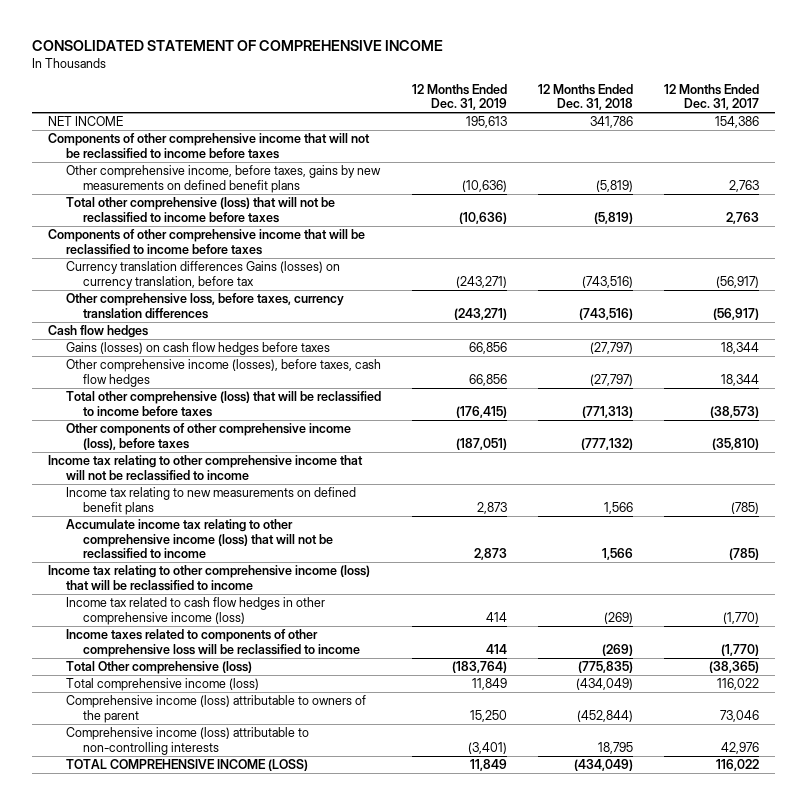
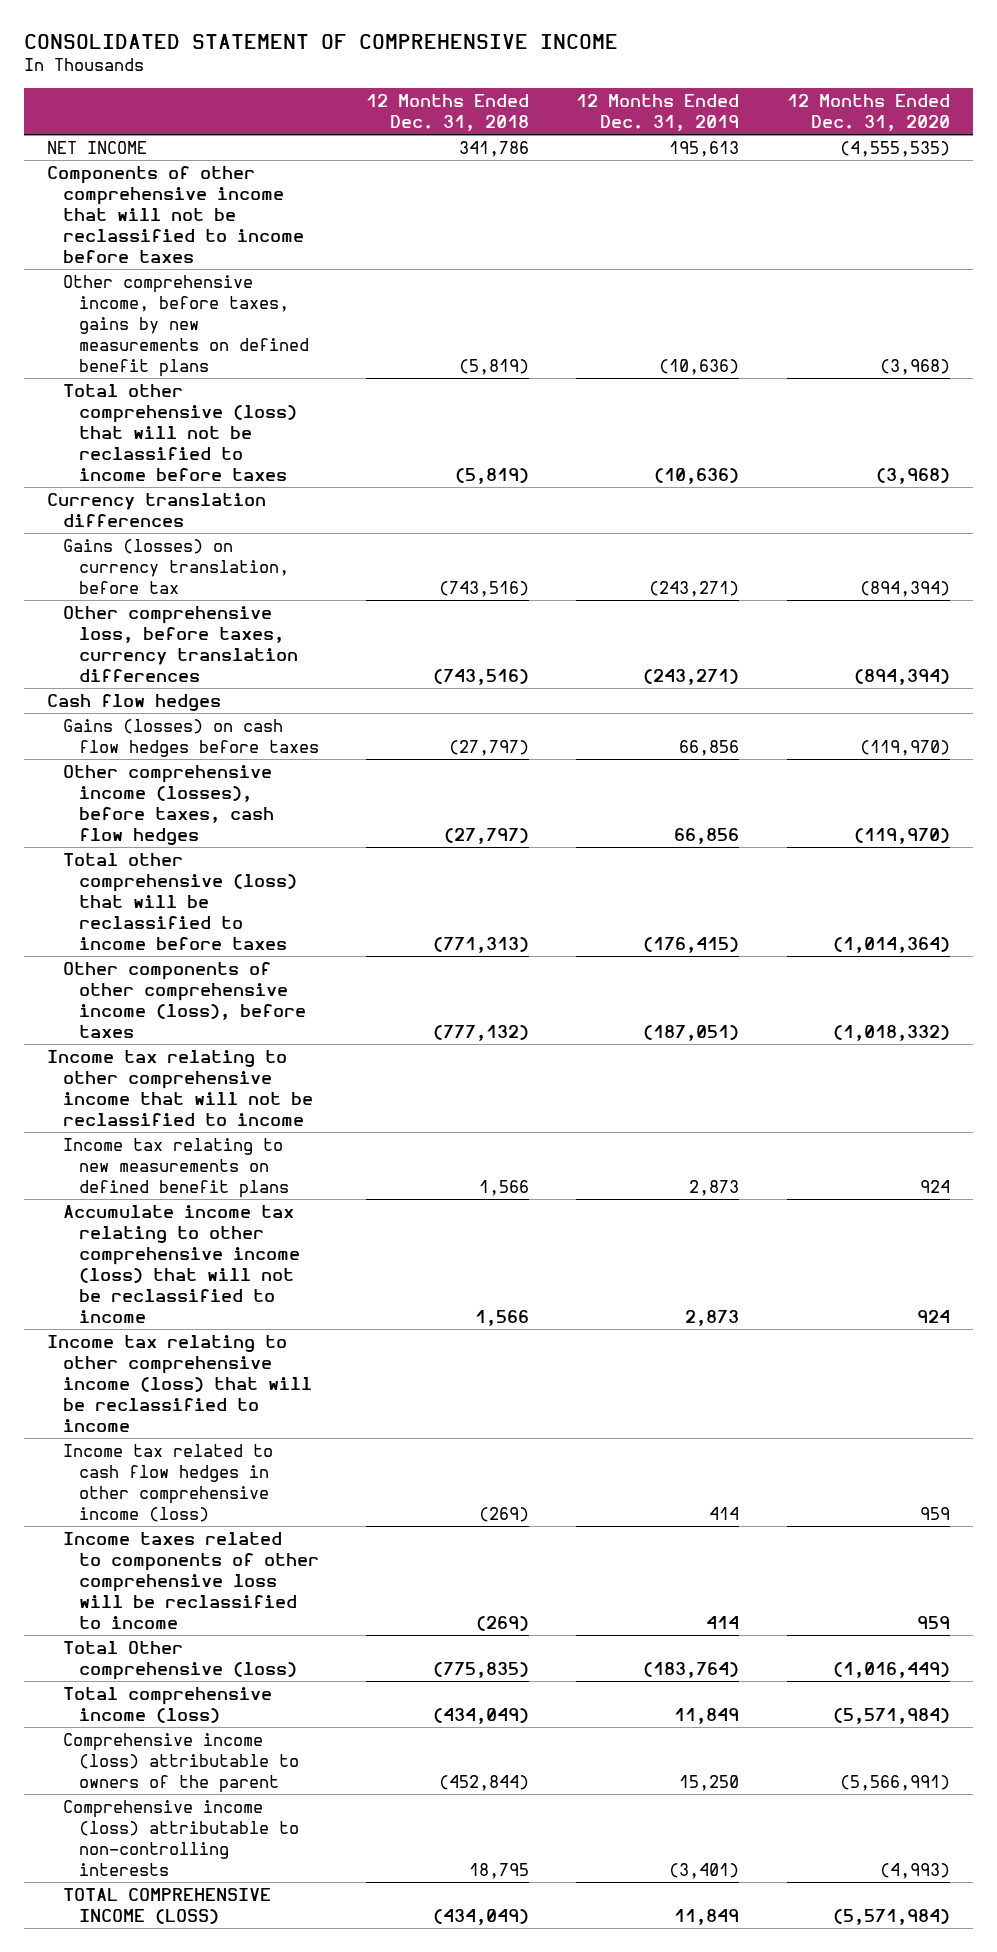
- | 12 Months Ended Dec. 31, 2019 | 12 Months Ended Dec. 31, 2018 | 12 Months Ended Dec. 31, 2017
+ | 12 Months Ended Dec. 31, 2018 | 12 Months Ended Dec. 31, 2019 | 12 Months Ended Dec. 31, 2020
- Components of other comprehensive income that will be reclassified to income before taxes
- Currency translation differences Gains (losses) on currency translation, before tax | (243,271) | (743,516) | (56,917)
+ Currency translation differences
+ Gains (losses) on currency translation, before tax | (743,516) | (243,271) | (894,394)

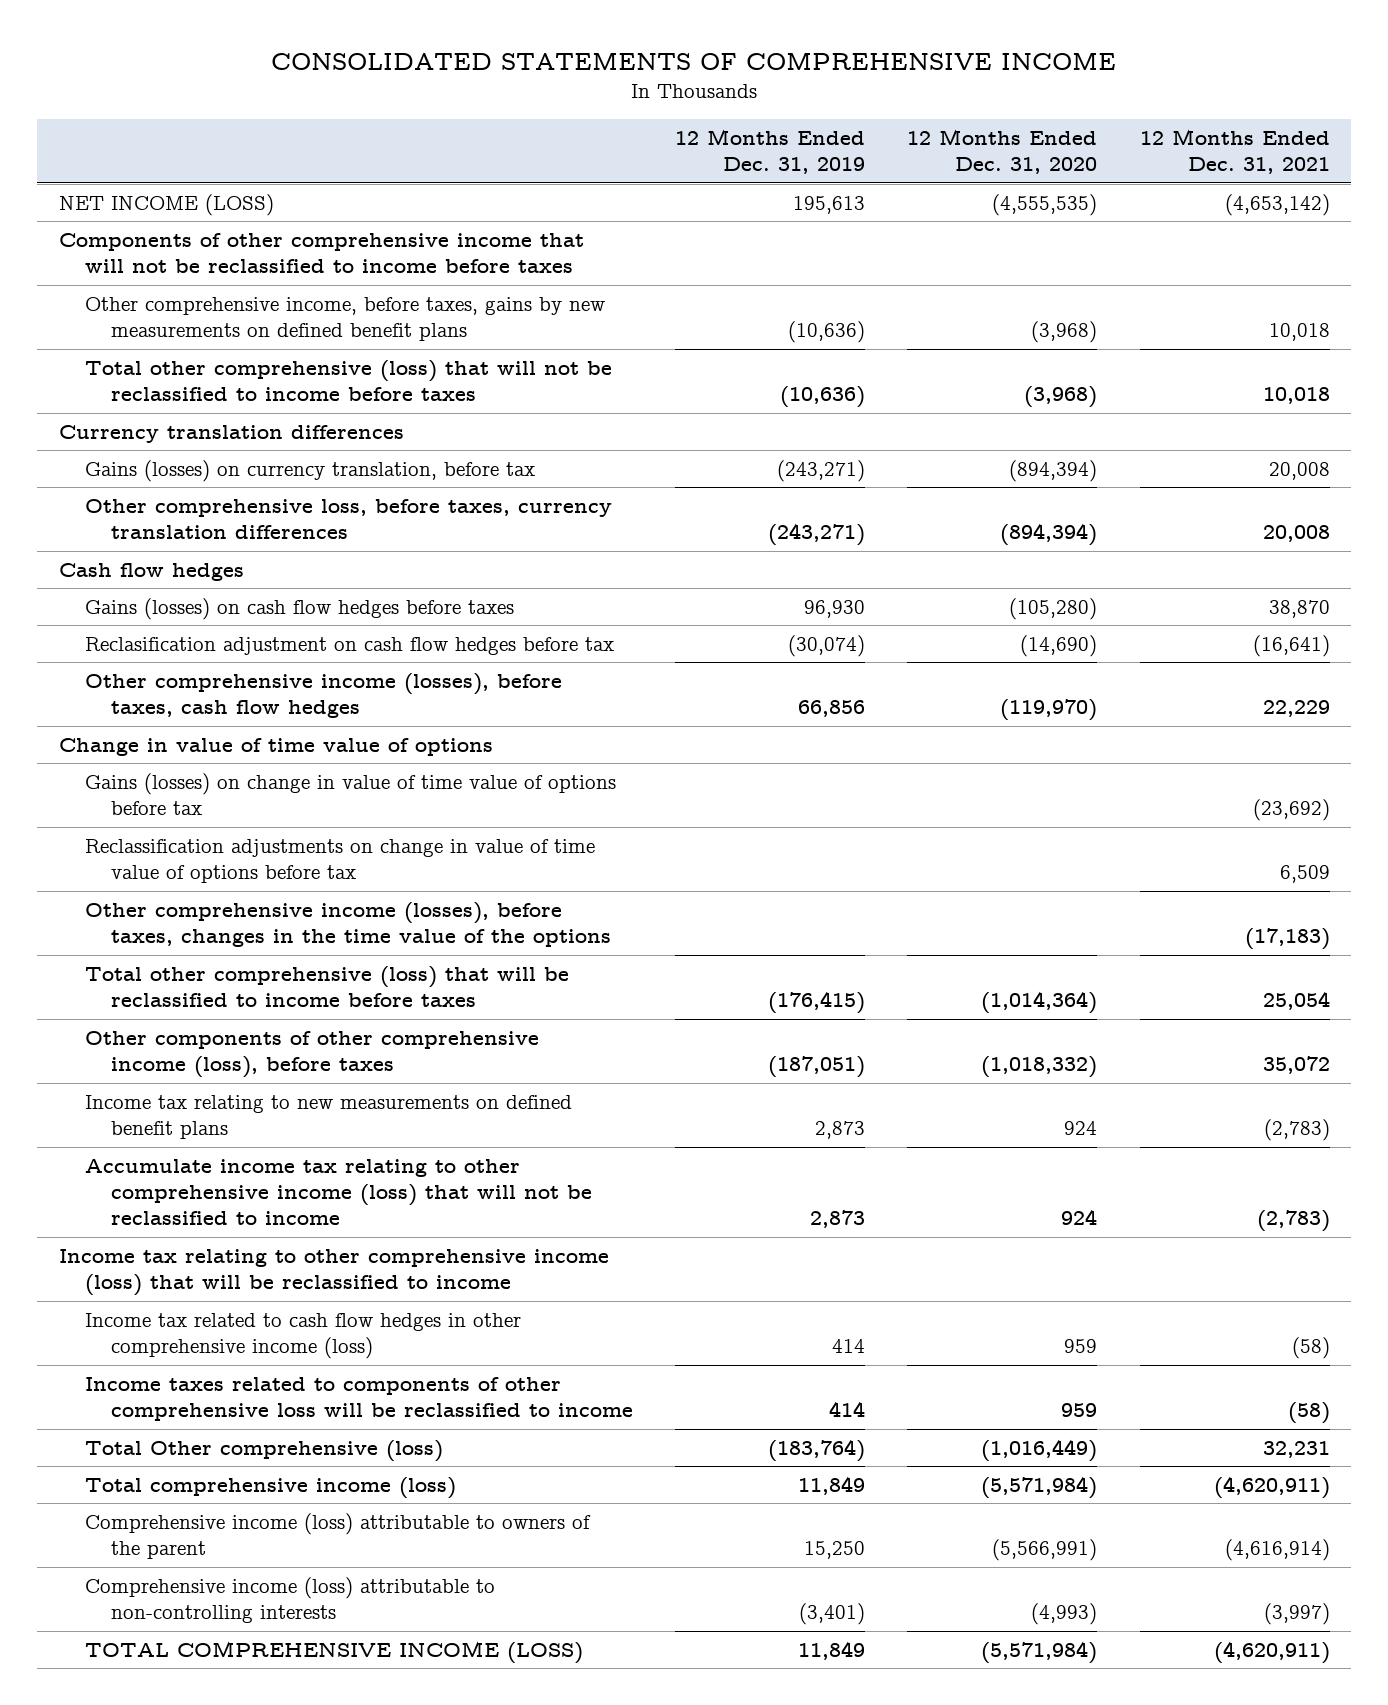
- CONSOLIDATED STATEMENT OF COMPREHENSIVE INCOME
+ CONSOLIDATED STATEMENTS OF COMPREHENSIVE INCOME
- | 12 Months Ended Dec. 31, 2018 | 12 Months Ended Dec. 31, 2019 | 12 Months Ended Dec. 31, 2020
+ | 12 Months Ended Dec. 31, 2019 | 12 Months Ended Dec. 31, 2020 | 12 Months Ended Dec. 31, 2021
- NET INCOME | 341,786 | 195,613 | (4,555,535)
+ NET INCOME (LOSS) | 195,613 | (4,555,535) | (4,653,142)
- Gains (losses) on cash flow hedges before taxes | (27,797) | 66,856 | (119,970)
+ Gains (losses) on cash flow hedges before taxes | 96,930 | (105,280) | 38,870
+ Reclasification adjustment on cash flow hedges before tax | (30,074) | (14,690) | (16,641)
+ Change in value of time value of options
+ Gains (losses) on change in value of time value of options before tax | | | (23,692)
+ Reclassification adjustments on change in value of time value of options before tax | | | 6,509
+ Other comprehensive income (losses), before taxes, changes in the time value of the options | | | (17,183)
- Income tax relating to other comprehensive income that will not be reclassified to income

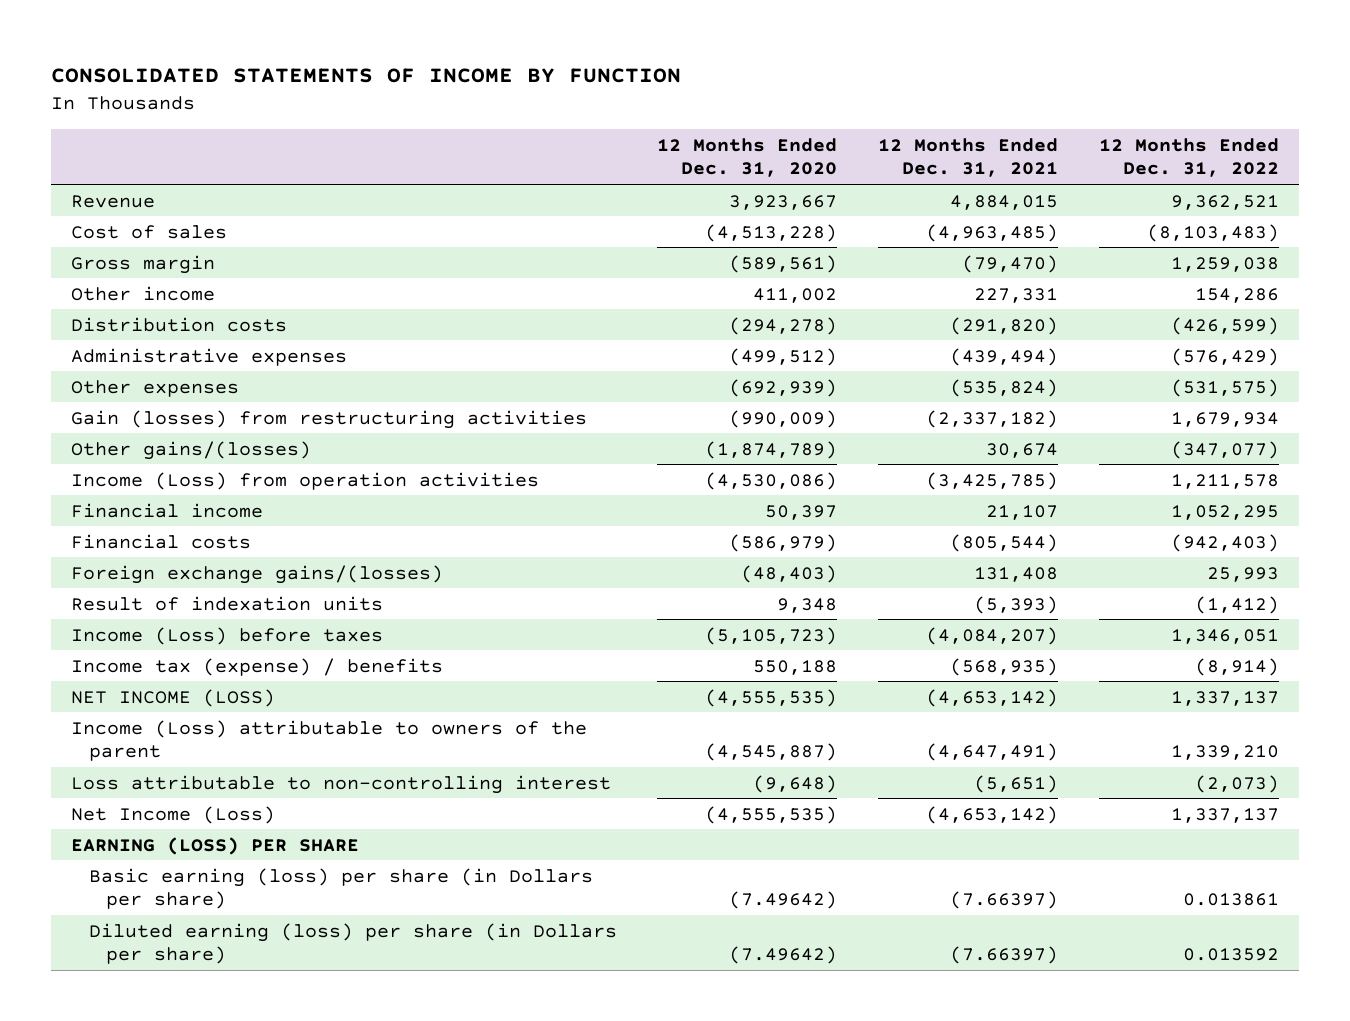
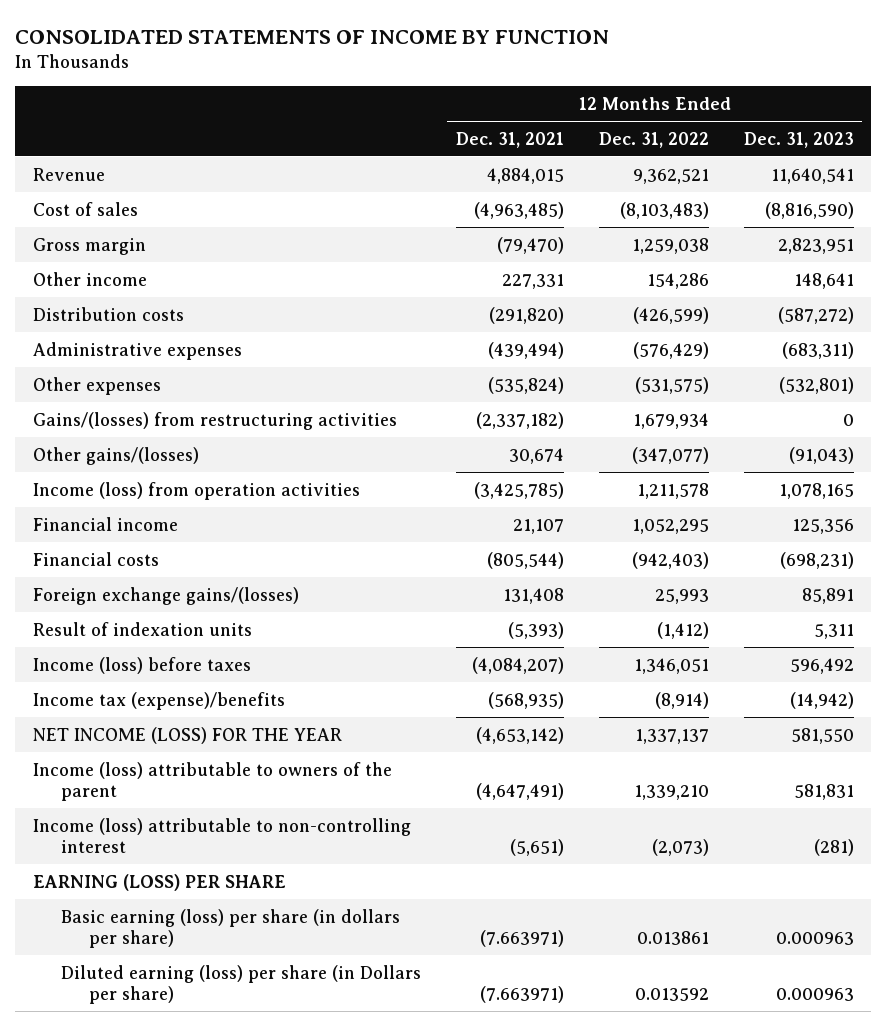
- | 12 Months Ended Dec. 31, 2020 | 12 Months Ended Dec. 31, 2021 | 12 Months Ended Dec. 31, 2022
+ | 12 Months Ended Dec. 31, 2021 | 12 Months Ended Dec. 31, 2022 | 12 Months Ended Dec. 31, 2023
- Gain (losses) from restructuring activities | (990,009) | (2,337,182) | 1,679,934
+ Gains/(losses) from restructuring activities | (2,337,182) | 1,679,934 | 0
- Income (Loss) from operation activities | (4,530,086) | (3,425,785) | 1,211,578
+ Income (loss) from operation activities | (3,425,785) | 1,211,578 | 1,078,165
- Income (Loss) before taxes | (5,105,723) | (4,084,207) | 1,346,051
- Income tax (expense) / benefits | 550,188 | (568,935) | (8,914)
- NET INCOME (LOSS) | (4,555,535) | (4,653,142) | 1,337,137
- Income (Loss) attributable to owners of the parent | (4,545,887) | (4,647,491) | 1,339,210
- Loss attributable to non-controlling interest | (9,648) | (5,651) | (2,073)
- Net Income (Loss) | (4,555,535) | (4,653,142) | 1,337,137
+ Income (loss) before taxes | (4,084,207) | 1,346,051 | 596,492
+ Income tax (expense)/benefits | (568,935) | (8,914) | (14,942)
+ NET INCOME (LOSS) FOR THE YEAR | (4,653,142) | 1,337,137 | 581,550
+ Income (loss) attributable to owners of the parent | (4,647,491) | 1,339,210 | 581,831
+ Income (loss) attributable to non-controlling interest | (5,651) | (2,073) | (281)
- Basic earning (loss) per share (in Dollars per share) | (7.49642) | (7.66397) | 0.013861
- Diluted earning (loss) per share (in Dollars per share) | (7.49642) | (7.66397) | 0.013592
+ Basic earning (loss) per share (in dollars per share) | (7.663971) | 0.013861 | 0.000963
+ Diluted earning (loss) per share (in Dollars per share) | (7.663971) | 0.013592 | 0.000963

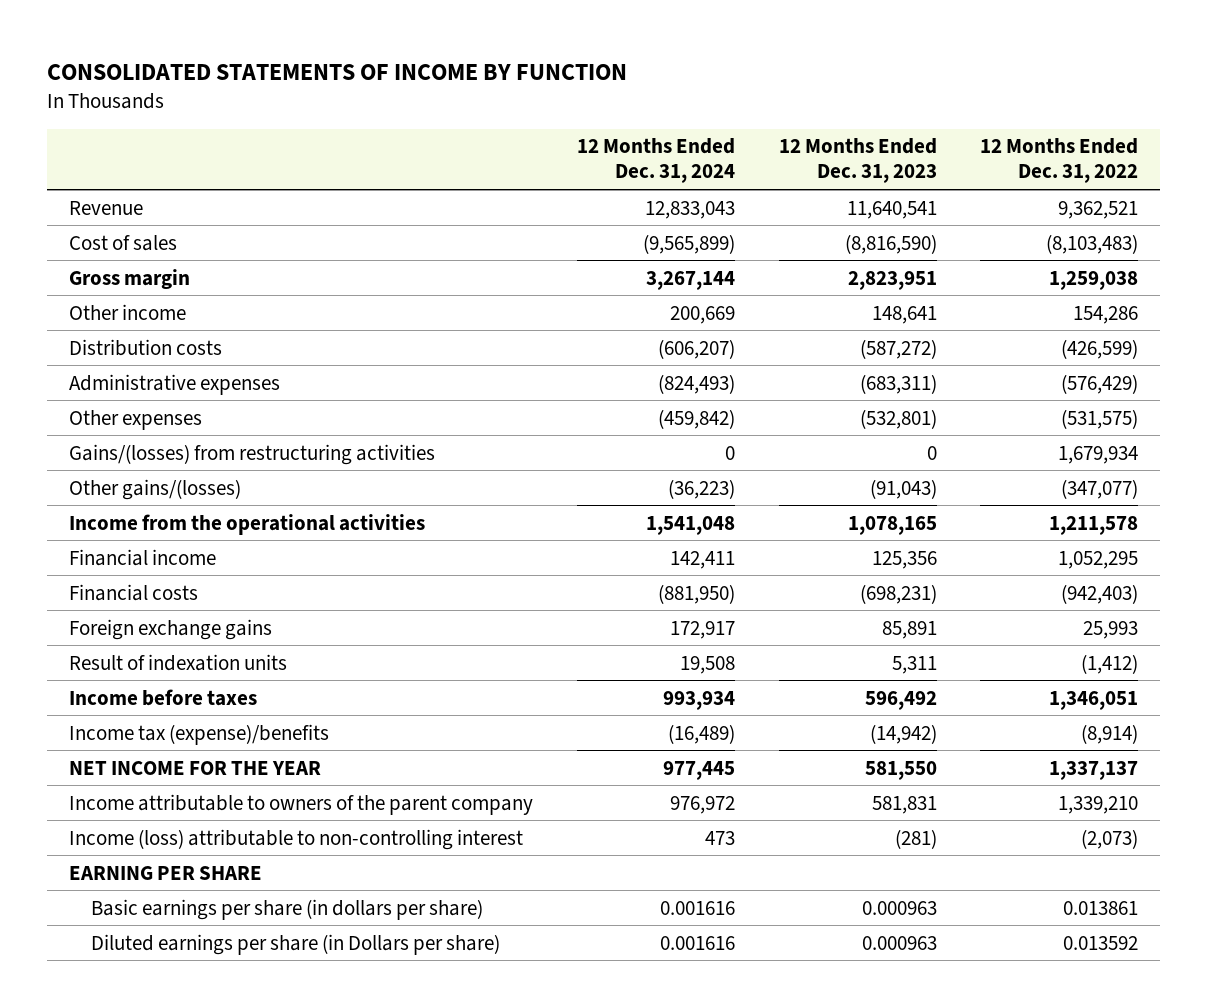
- | 12 Months Ended Dec. 31, 2021 | 12 Months Ended Dec. 31, 2022 | 12 Months Ended Dec. 31, 2023
+ | 12 Months Ended Dec. 31, 2024 | 12 Months Ended Dec. 31, 2023 | 12 Months Ended Dec. 31, 2022
- Income (loss) from operation activities | (3,425,785) | 1,211,578 | 1,078,165
+ Income from the operational activities | 1,541,048 | 1,078,165 | 1,211,578
- Foreign exchange gains/(losses) | 131,408 | 25,993 | 85,891
+ Foreign exchange gains | 172,917 | 85,891 | 25,993
- Income (loss) before taxes | (4,084,207) | 1,346,051 | 596,492
+ Income before taxes | 993,934 | 596,492 | 1,346,051
- NET INCOME (LOSS) FOR THE YEAR | (4,653,142) | 1,337,137 | 581,550
- Income (loss) attributable to owners of the parent | (4,647,491) | 1,339,210 | 581,831
+ NET INCOME FOR THE YEAR | 977,445 | 581,550 | 1,337,137
+ Income attributable to owners of the parent company | 976,972 | 581,831 | 1,339,210
- EARNING (LOSS) PER SHARE
- Basic earning (loss) per share (in dollars per share) | (7.663971) | 0.013861 | 0.000963
- Diluted earning (loss) per share (in Dollars per share) | (7.663971) | 0.013592 | 0.000963
+ EARNING PER SHARE
+ Basic earnings per share (in dollars per share) | 0.001616 | 0.000963 | 0.013861
+ Diluted earnings per share (in Dollars per share) | 0.001616 | 0.000963 | 0.013592

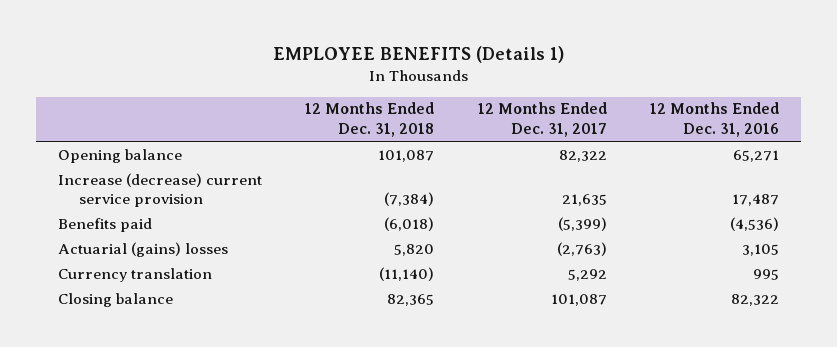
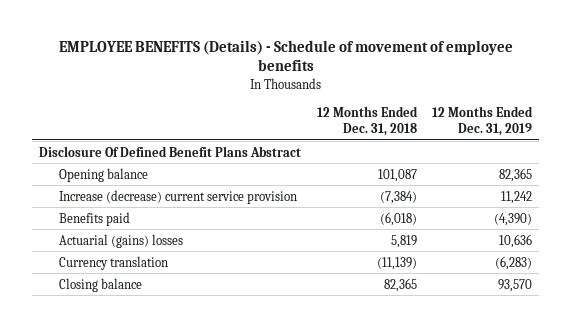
- EMPLOYEE BENEFITS (Details 1)
+ EMPLOYEE BENEFITS (Details) - Schedule of movement of employee benefits
- | 12 Months Ended Dec. 31, 2018 | 12 Months Ended Dec. 31, 2017 | 12 Months Ended Dec. 31, 2016
+ | 12 Months Ended Dec. 31, 2018 | 12 Months Ended Dec. 31, 2019
+ Disclosure Of Defined Benefit Plans Abstract
- Actuarial (gains) losses | 5,820 | (2,763) | 3,105
- Currency translation | (11,140) | 5,292 | 995
+ Actuarial (gains) losses | 5,819 | 10,636
+ Currency translation | (11,139) | (6,283)

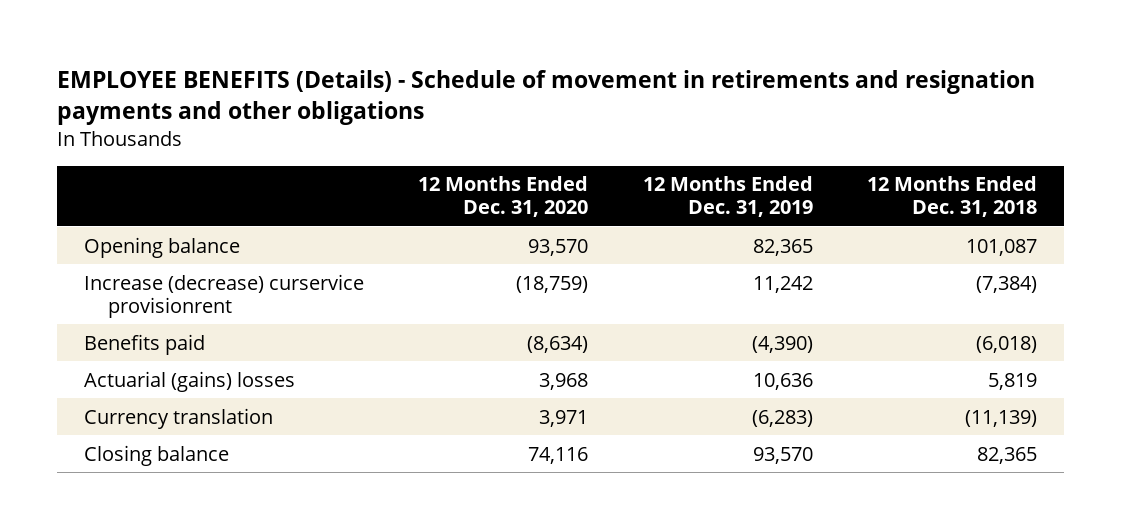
- EMPLOYEE BENEFITS (Details) - Schedule of movement of employee benefits
+ EMPLOYEE BENEFITS (Details) - Schedule of movement in retirements and resignation payments and other obligations
- | 12 Months Ended Dec. 31, 2018 | 12 Months Ended Dec. 31, 2019
+ | 12 Months Ended Dec. 31, 2020 | 12 Months Ended Dec. 31, 2019 | 12 Months Ended Dec. 31, 2018
- Disclosure Of Defined Benefit Plans Abstract
- Increase (decrease) current service provision | (7,384) | 11,242
+ Increase (decrease) curservice provisionrent | (18,759) | 11,242 | (7,384)

